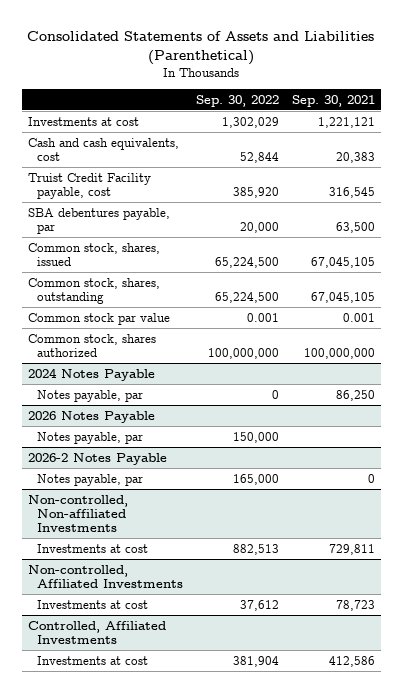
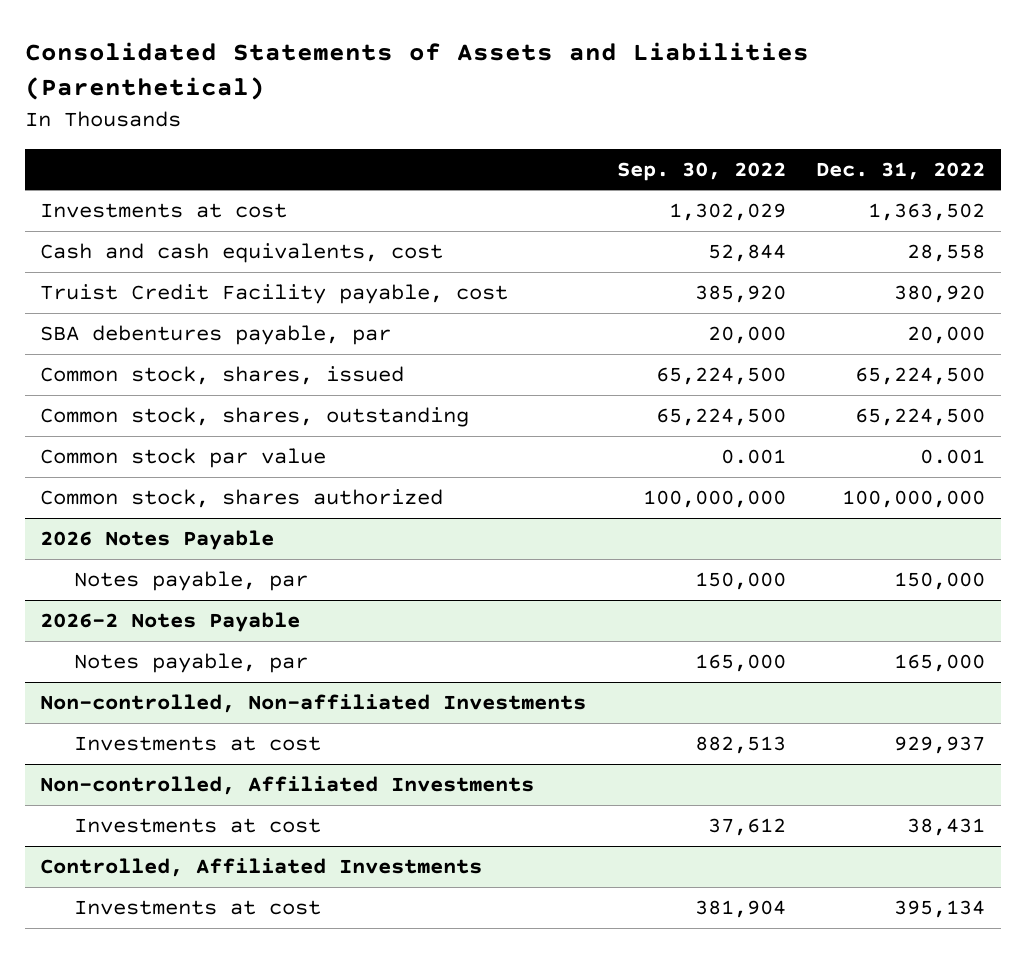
- | Sep. 30, 2022 | Sep. 30, 2021
+ | Sep. 30, 2022 | Dec. 31, 2022
- 2024 Notes Payable
- Notes payable, par | 0 | 86,250

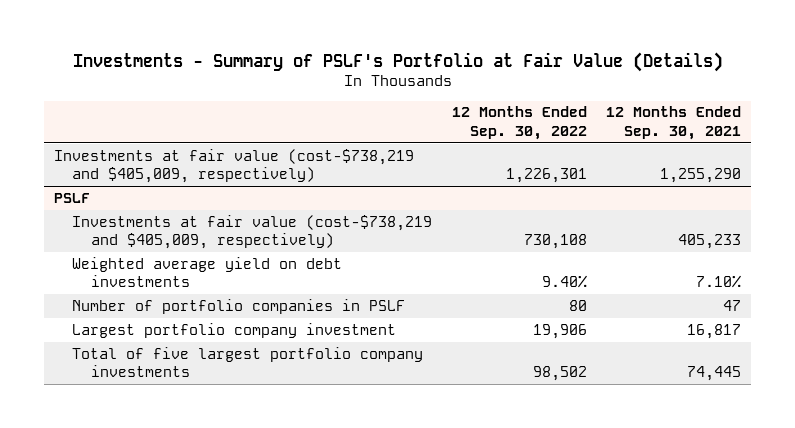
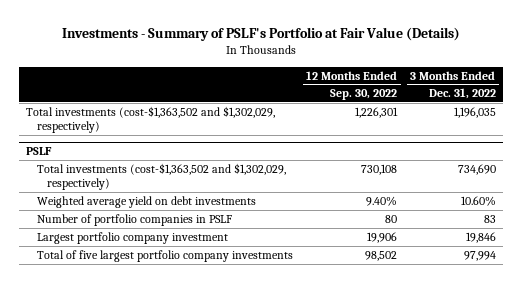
- | 12 Months Ended Sep. 30, 2022 | 12 Months Ended Sep. 30, 2021
+ | 12 Months Ended Sep. 30, 2022 | 3 Months Ended Dec. 31, 2022
- Investments at fair value (cost-$738,219 and $405,009, respectively) | 1,226,301 | 1,255,290
+ Total investments (cost-$1,363,502 and $1,302,029, respectively) | 1,226,301 | 1,196,035
@ PSLF
- Investments at fair value (cost-$738,219 and $405,009, respectively) | 730,108 | 405,233
+ Total investments (cost-$1,363,502 and $1,302,029, respectively) | 730,108 | 734,690

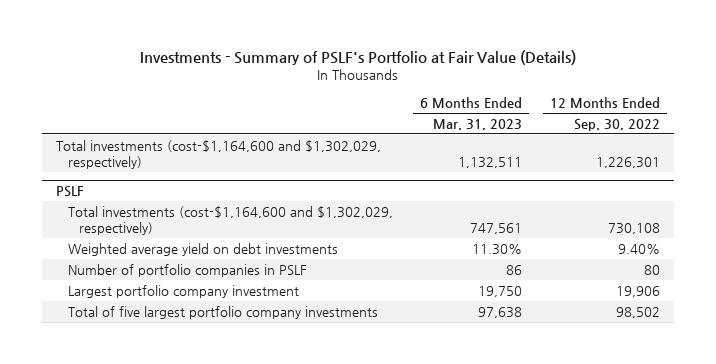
- | 12 Months Ended Sep. 30, 2022 | 3 Months Ended Dec. 31, 2022
+ | 6 Months Ended Mar. 31, 2023 | 12 Months Ended Sep. 30, 2022
- Total investments (cost-$1,363,502 and $1,302,029, respectively) | 1,226,301 | 1,196,035
+ Total investments (cost-$1,164,600 and $1,302,029, respectively) | 1,132,511 | 1,226,301
@ PSLF
- Total investments (cost-$1,363,502 and $1,302,029, respectively) | 730,108 | 734,690
+ Total investments (cost-$1,164,600 and $1,302,029, respectively) | 747,561 | 730,108

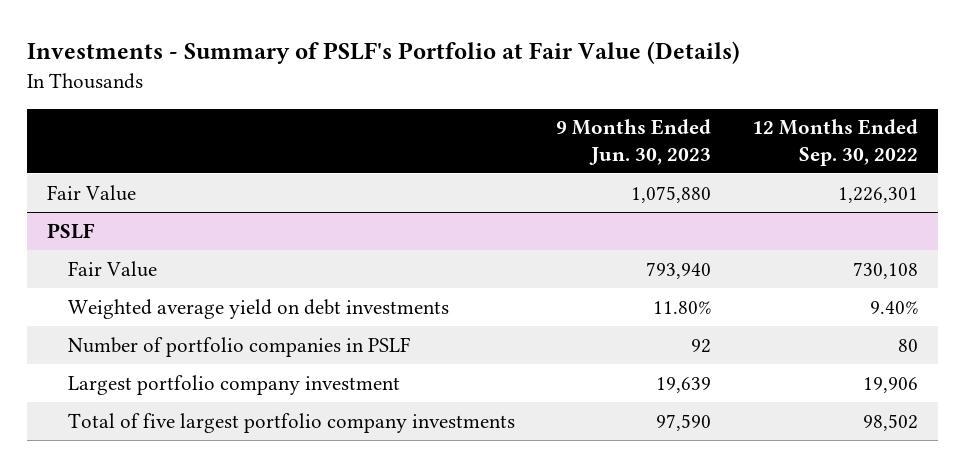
- | 6 Months Ended Mar. 31, 2023 | 12 Months Ended Sep. 30, 2022
+ | 9 Months Ended Jun. 30, 2023 | 12 Months Ended Sep. 30, 2022
- Total investments (cost-$1,164,600 and $1,302,029, respectively) | 1,132,511 | 1,226,301
+ Fair Value | 1,075,880 | 1,226,301
@ PSLF
- Total investments (cost-$1,164,600 and $1,302,029, respectively) | 747,561 | 730,108
+ Fair Value | 793,940 | 730,108

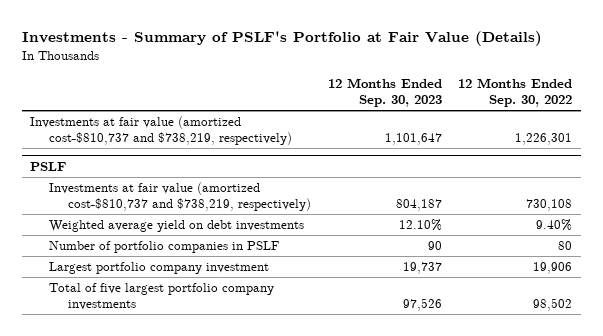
- | 9 Months Ended Jun. 30, 2023 | 12 Months Ended Sep. 30, 2022
+ | 12 Months Ended Sep. 30, 2023 | 12 Months Ended Sep. 30, 2022
- Fair Value | 1,075,880 | 1,226,301
+ Investments at fair value (amortized cost-$810,737 and $738,219, respectively) | 1,101,647 | 1,226,301
@ PSLF
- Fair Value | 793,940 | 730,108
+ Investments at fair value (amortized cost-$810,737 and $738,219, respectively) | 804,187 | 730,108

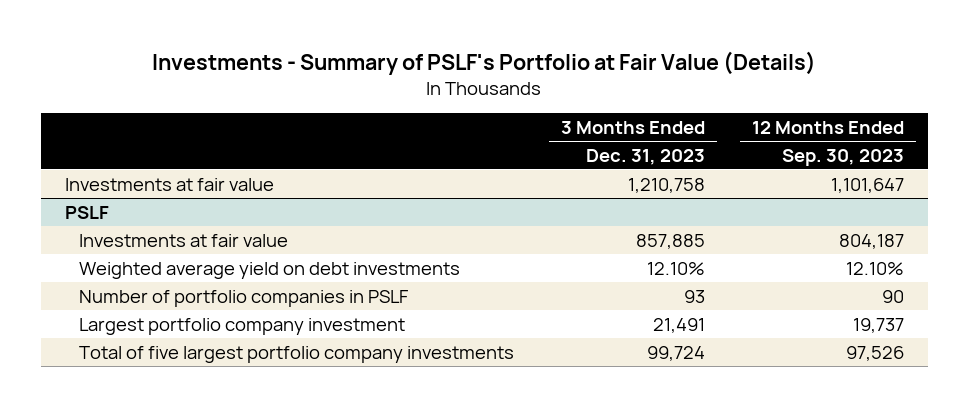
- | 12 Months Ended Sep. 30, 2023 | 12 Months Ended Sep. 30, 2022
+ | 3 Months Ended Dec. 31, 2023 | 12 Months Ended Sep. 30, 2023
- Investments at fair value (amortized cost-$810,737 and $738,219, respectively) | 1,101,647 | 1,226,301
+ Investments at fair value | 1,210,758 | 1,101,647
@ PSLF
- Investments at fair value (amortized cost-$810,737 and $738,219, respectively) | 804,187 | 730,108
+ Investments at fair value | 857,885 | 804,187

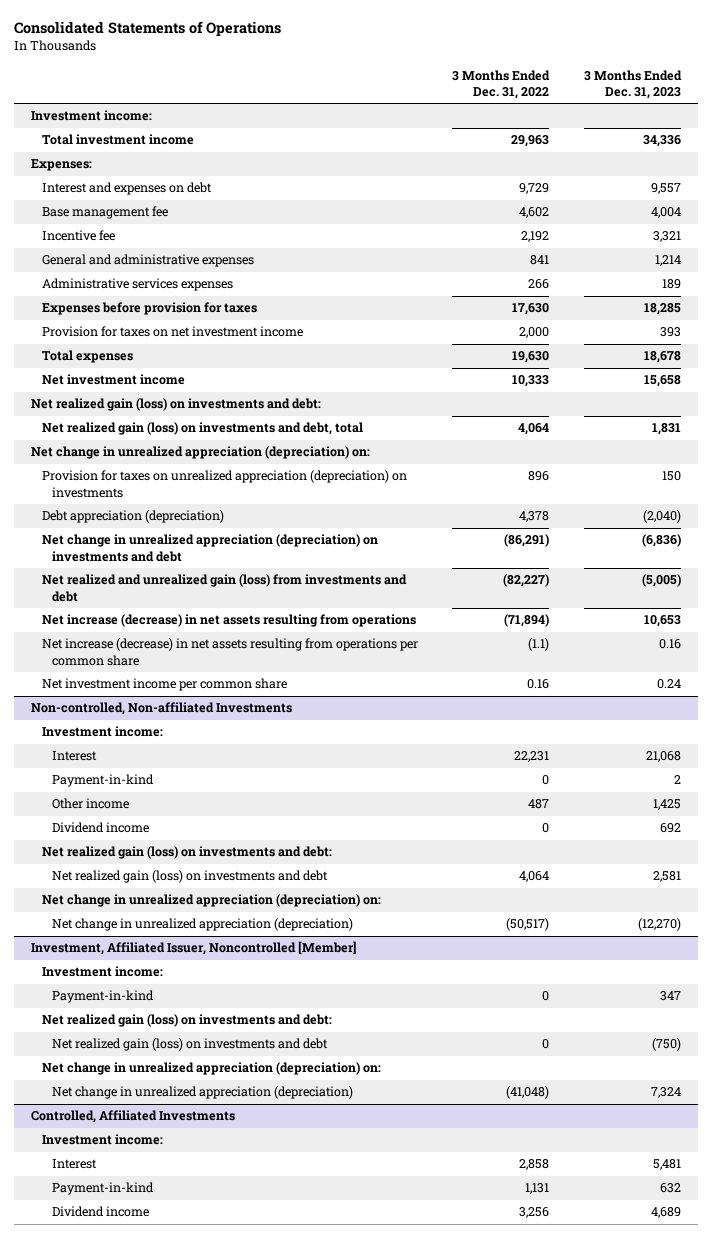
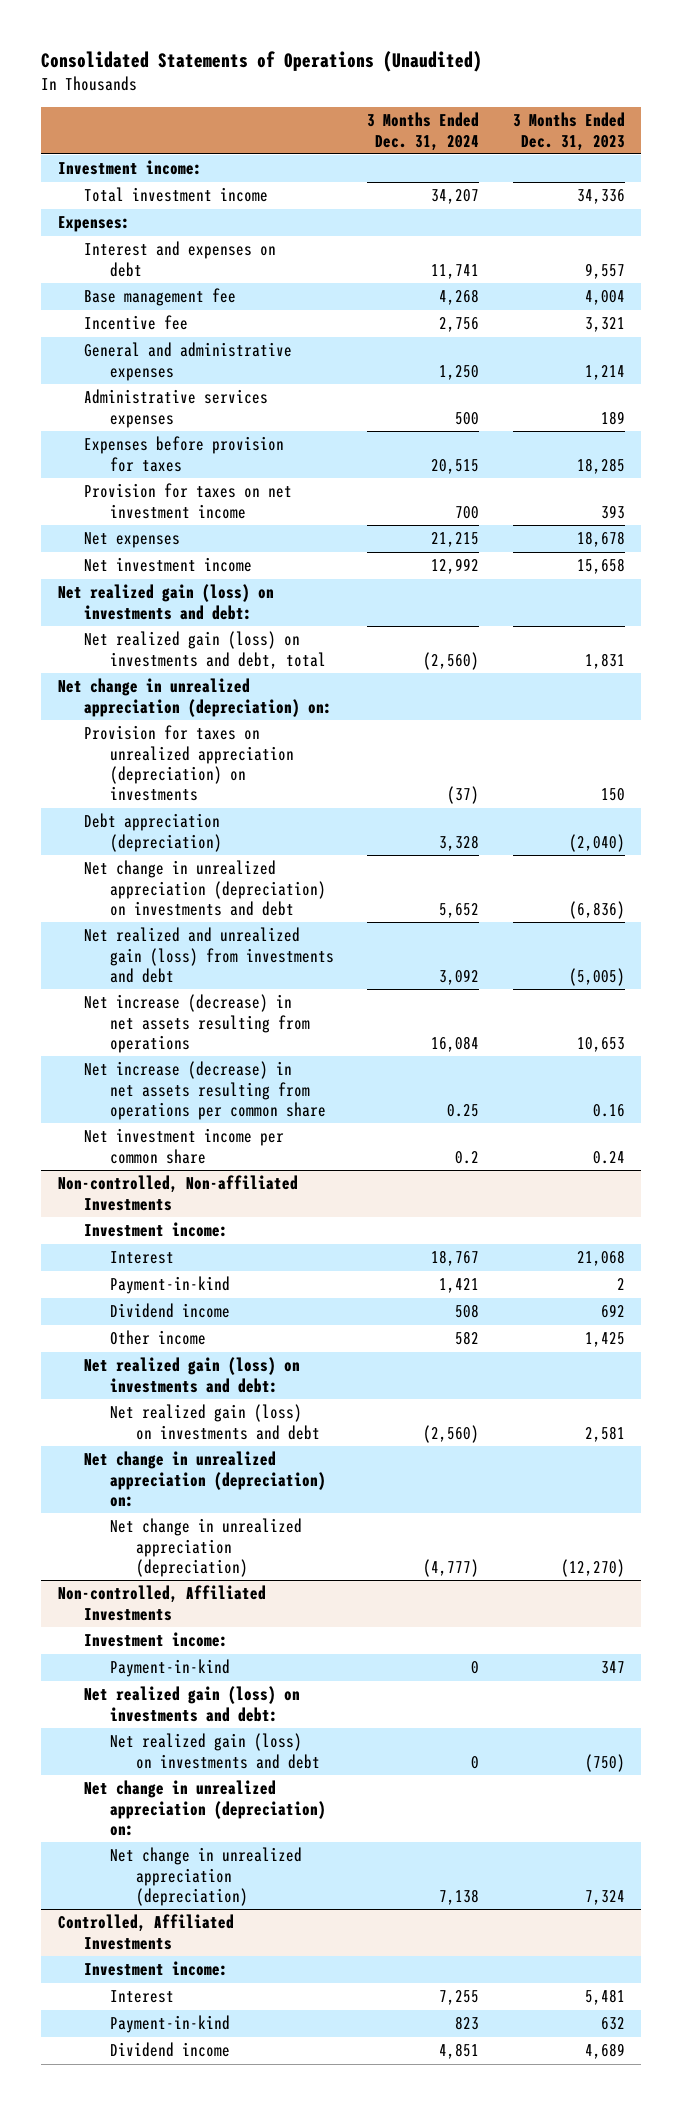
- Consolidated Statements of Operations
+ Consolidated Statements of Operations (Unaudited)
- | 3 Months Ended Dec. 31, 2022 | 3 Months Ended Dec. 31, 2023
+ | 3 Months Ended Dec. 31, 2024 | 3 Months Ended Dec. 31, 2023
- Total expenses | 19,630 | 18,678
+ Net expenses | 21,215 | 18,678
@ Non-controlled, Non-affiliated Investments
moved down: Other income | 582 | 1,425
- Investment, Affiliated Issuer, Noncontrolled [Member]
+ Non-controlled, Affiliated Investments

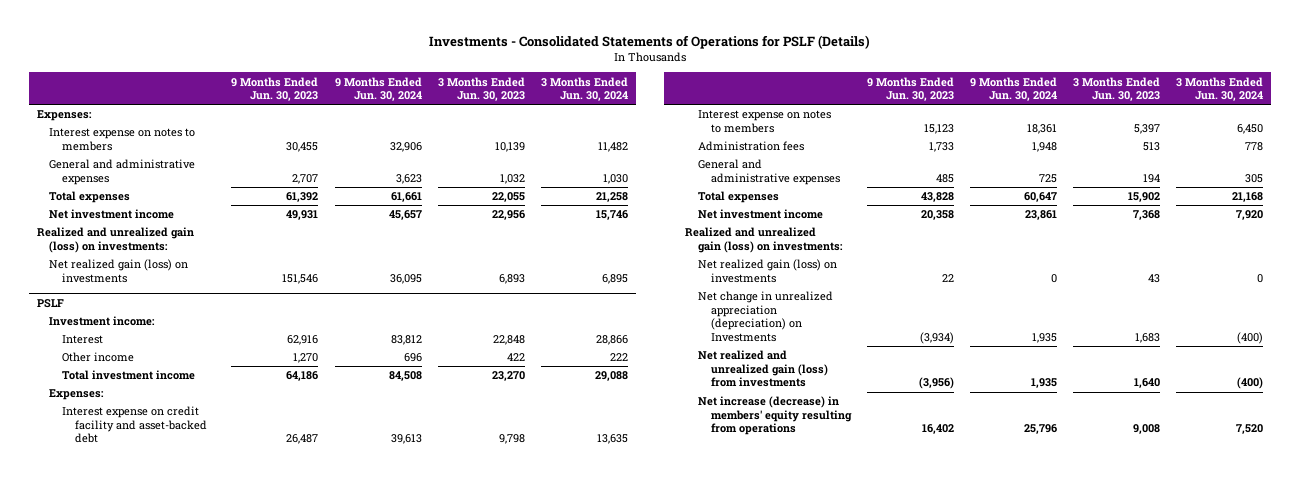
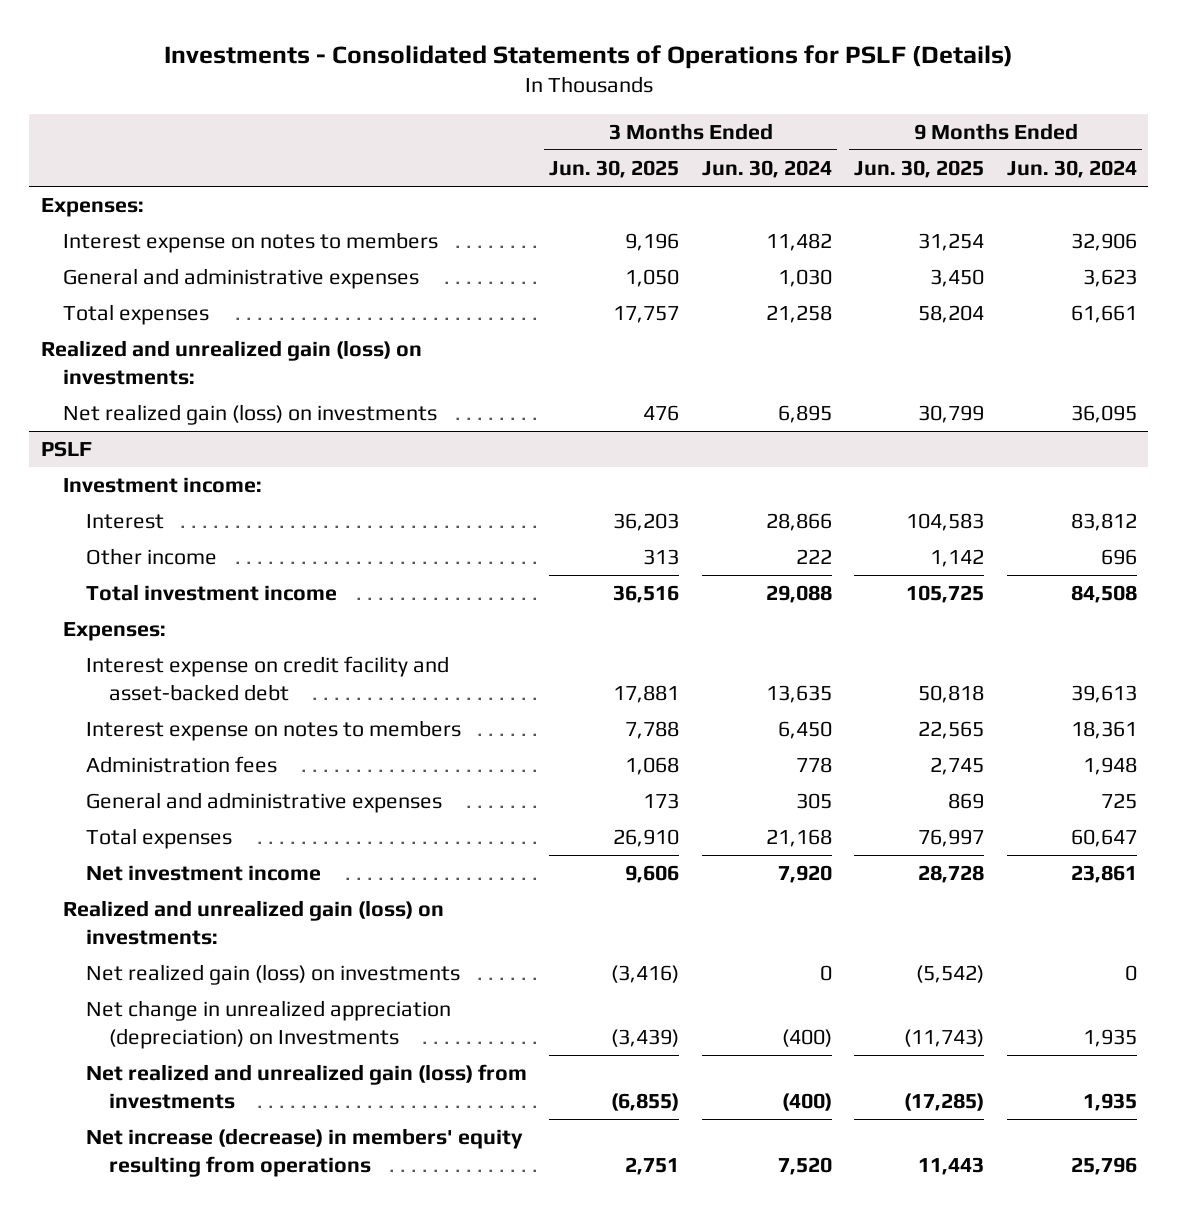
- | 9 Months Ended Jun. 30, 2023 | 9 Months Ended Jun. 30, 2024 | 3 Months Ended Jun. 30, 2023 | 3 Months Ended Jun. 30, 2024
+ | 3 Months Ended Jun. 30, 2025 | 3 Months Ended Jun. 30, 2024 | 9 Months Ended Jun. 30, 2025 | 9 Months Ended Jun. 30, 2024
- Net investment income | 49,931 | 45,657 | 22,956 | 15,746

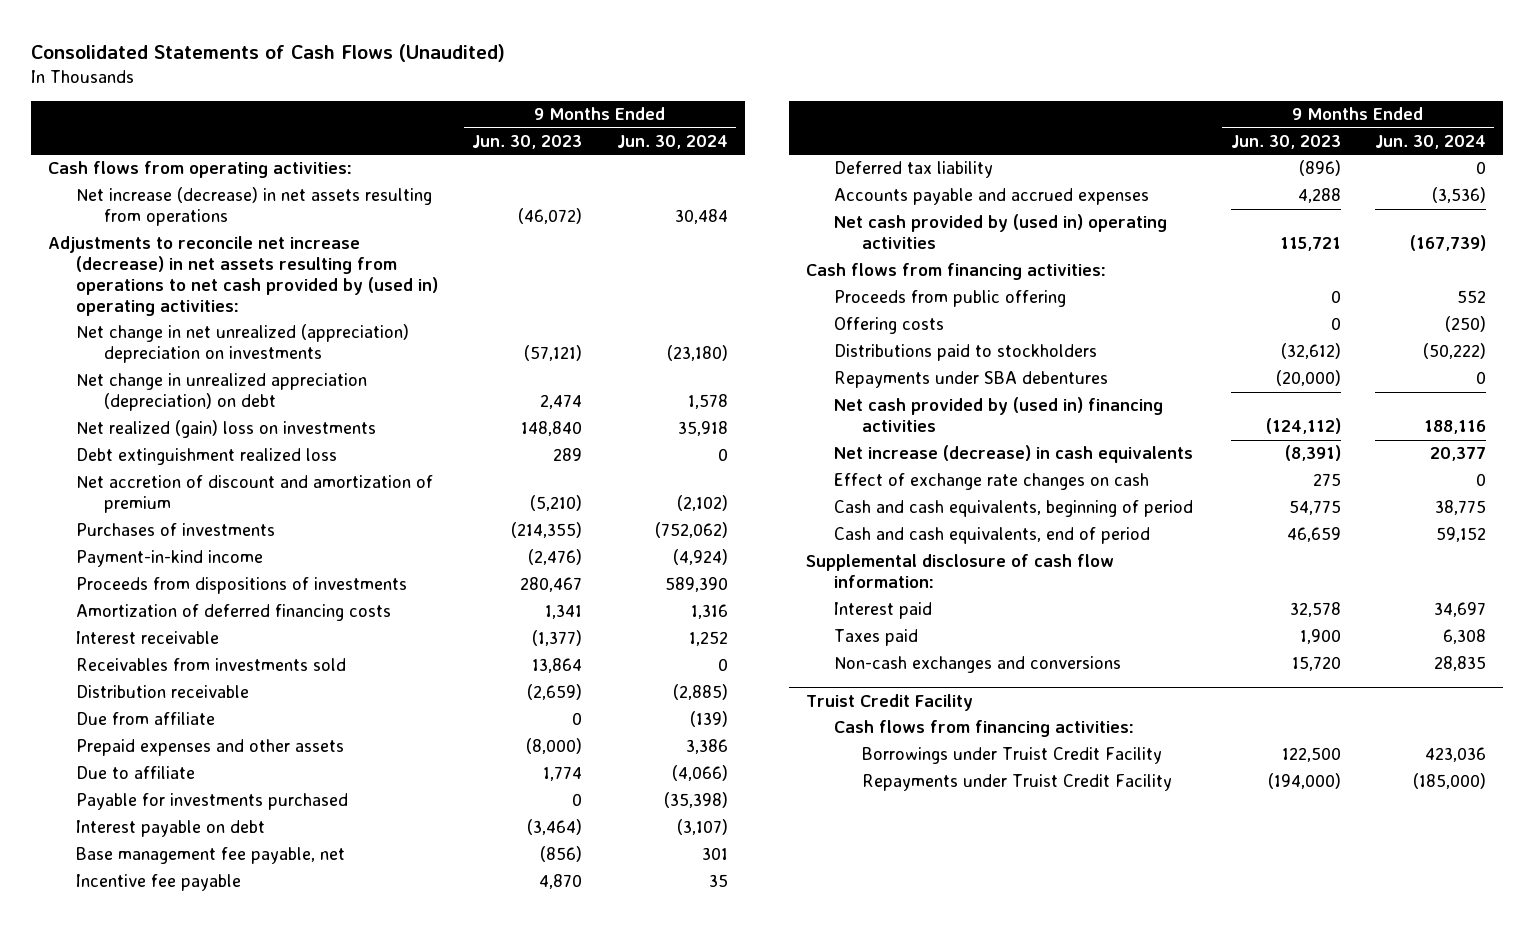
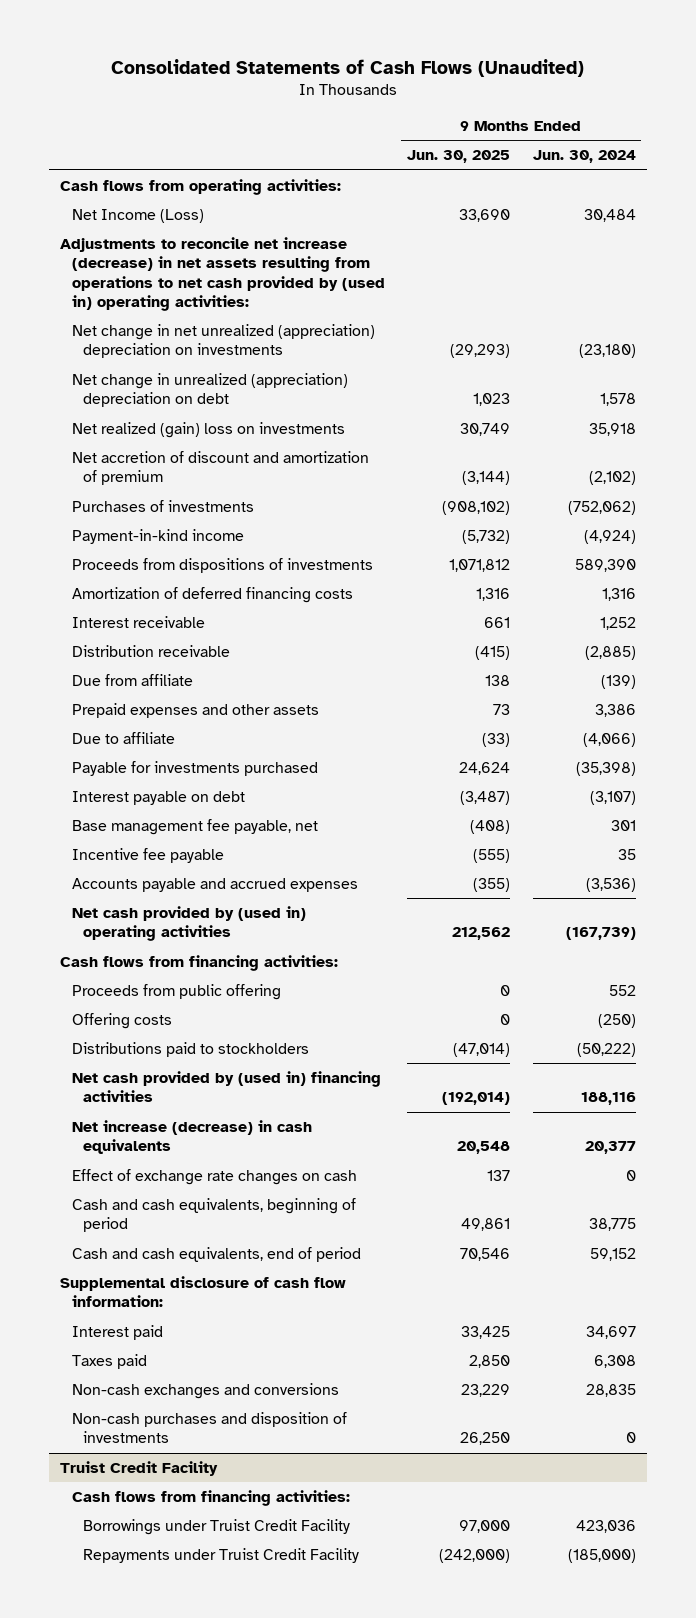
- | 9 Months Ended Jun. 30, 2023 | 9 Months Ended Jun. 30, 2024
+ | 9 Months Ended Jun. 30, 2025 | 9 Months Ended Jun. 30, 2024
- Net increase (decrease) in net assets resulting from operations | (46,072) | 30,484
+ Net Income (Loss) | 33,690 | 30,484
- Net change in unrealized appreciation (depreciation) on debt | 2,474 | 1,578
+ Net change in unrealized (appreciation) depreciation on debt | 1,023 | 1,578
- Debt extinguishment realized loss | 289 | 0
- Receivables from investments sold | 13,864 | 0
- Deferred tax liability | (896) | 0
- Repayments under SBA debentures | (20,000) | 0
+ Non-cash purchases and disposition of investments | 26,250 | 0

